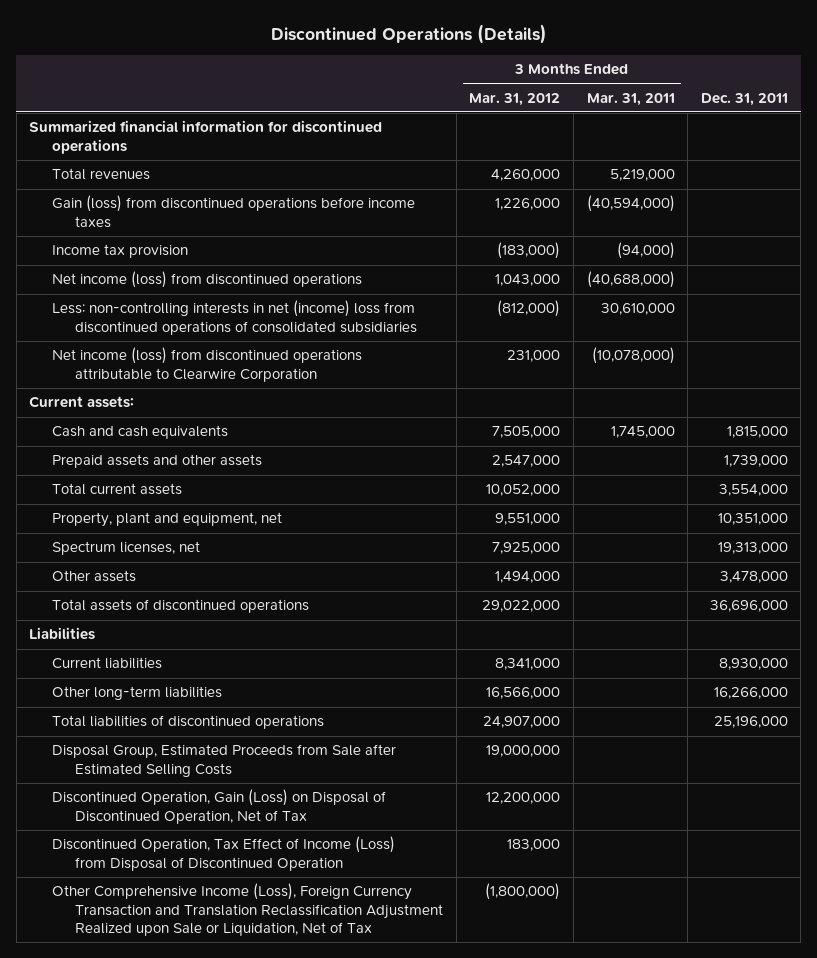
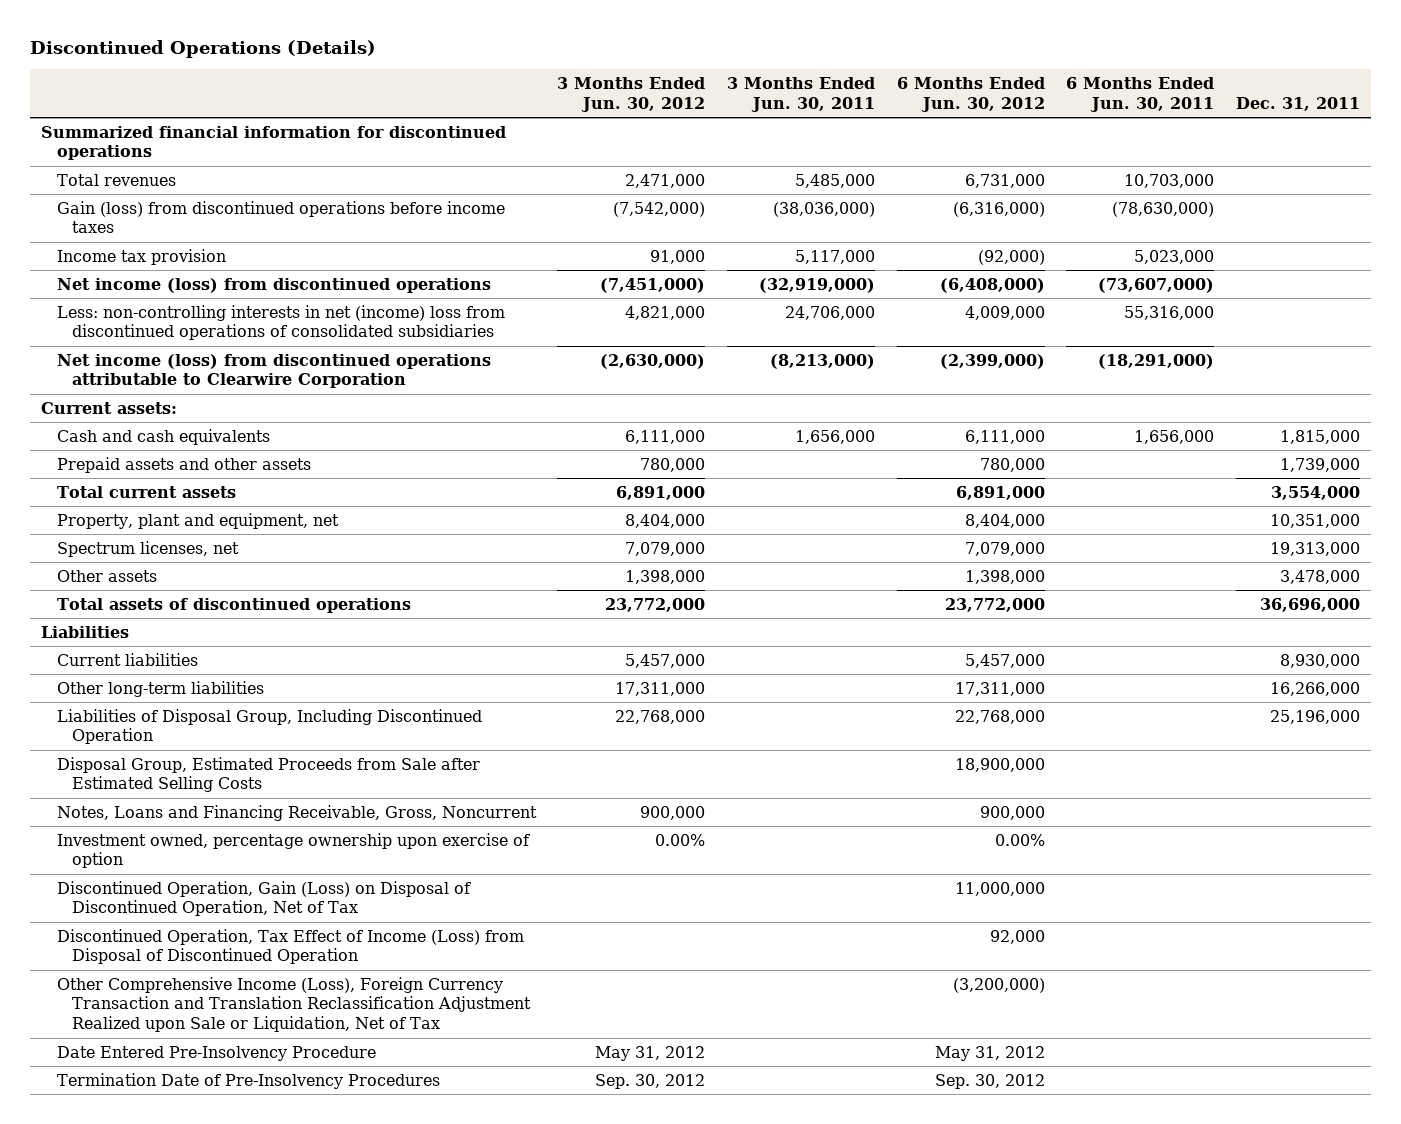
- | 3 Months Ended Mar. 31, 2012 | 3 Months Ended Mar. 31, 2011 | Dec. 31, 2011
+ | 3 Months Ended Jun. 30, 2012 | 3 Months Ended Jun. 30, 2011 | 6 Months Ended Jun. 30, 2012 | 6 Months Ended Jun. 30, 2011 | Dec. 31, 2011
- Total liabilities of discontinued operations | 24,907,000 | | 25,196,000
+ Liabilities of Disposal Group, Including Discontinued Operation | 22,768,000 | | 22,768,000 | | 25,196,000
+ Notes, Loans and Financing Receivable, Gross, Noncurrent | 900,000 | | 900,000 | |
+ Investment owned, percentage ownership upon exercise of option | 0.00% | | 0.00% | |
+ Date Entered Pre-Insolvency Procedure | May 31, 2012 | | May 31, 2012 | |
+ Termination Date of Pre-Insolvency Procedures | Sep. 30, 2012 | | Sep. 30, 2012 | |

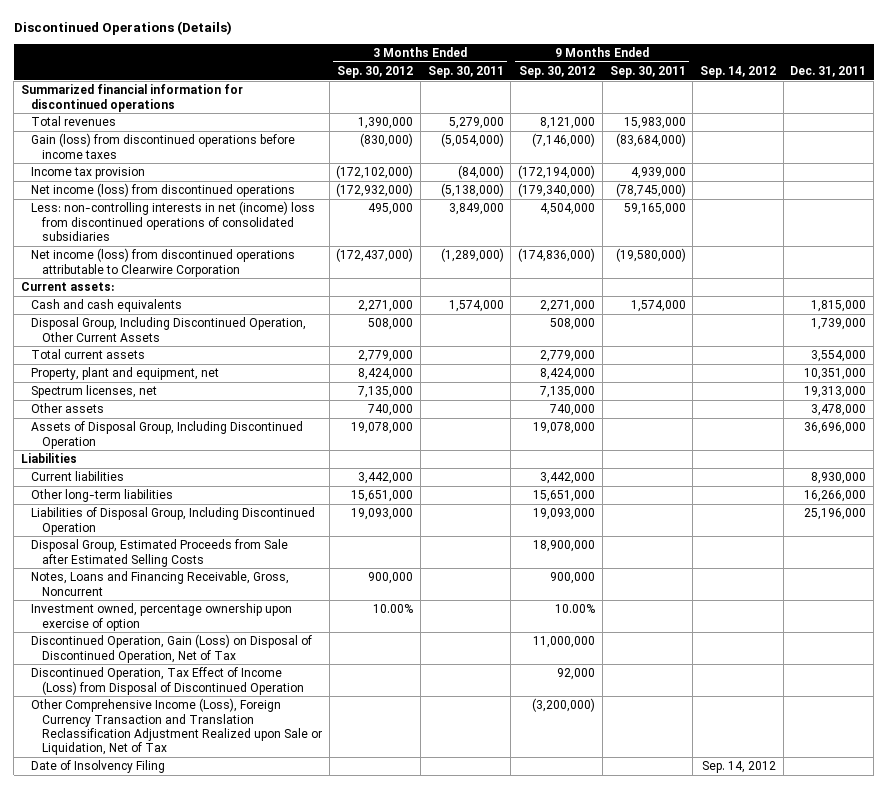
- | 3 Months Ended Jun. 30, 2012 | 3 Months Ended Jun. 30, 2011 | 6 Months Ended Jun. 30, 2012 | 6 Months Ended Jun. 30, 2011 | Dec. 31, 2011
+ | 3 Months Ended Sep. 30, 2012 | 3 Months Ended Sep. 30, 2011 | 9 Months Ended Sep. 30, 2012 | 9 Months Ended Sep. 30, 2011 | Sep. 14, 2012 | Dec. 31, 2011
- Prepaid assets and other assets | 780,000 | | 780,000 | | 1,739,000
+ Disposal Group, Including Discontinued Operation, Other Current Assets | 508,000 | | 508,000 | | | 1,739,000
- Total assets of discontinued operations | 23,772,000 | | 23,772,000 | | 36,696,000
+ Assets of Disposal Group, Including Discontinued Operation | 19,078,000 | | 19,078,000 | | | 36,696,000
- Date Entered Pre-Insolvency Procedure | May 31, 2012 | | May 31, 2012 | |
- Termination Date of Pre-Insolvency Procedures | Sep. 30, 2012 | | Sep. 30, 2012 | |
+ Date of Insolvency Filing | | | | | Sep. 14, 2012 |

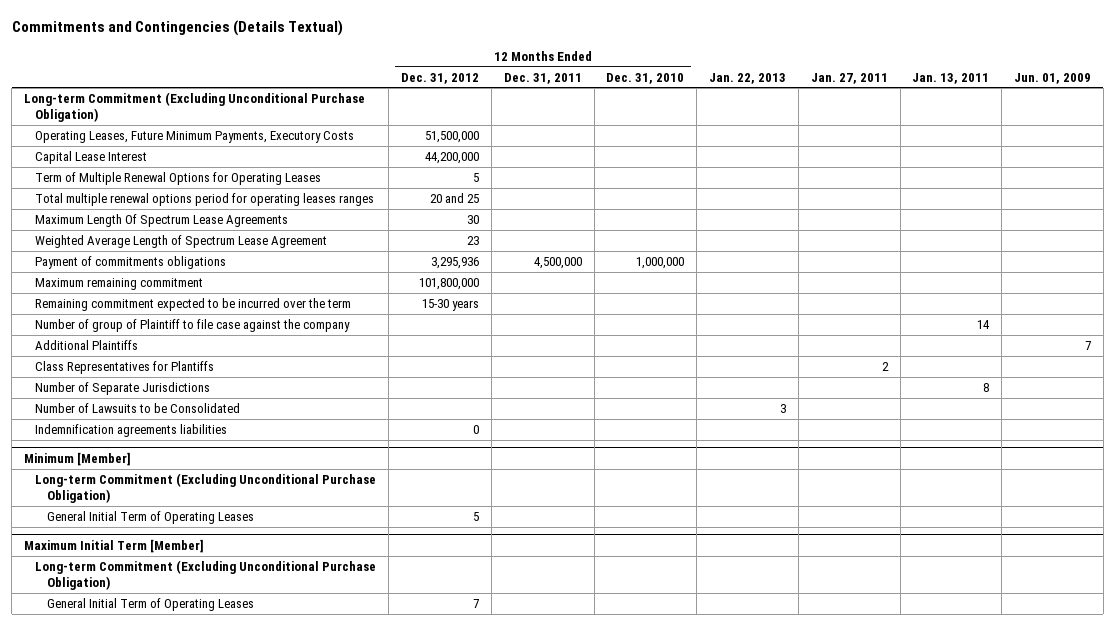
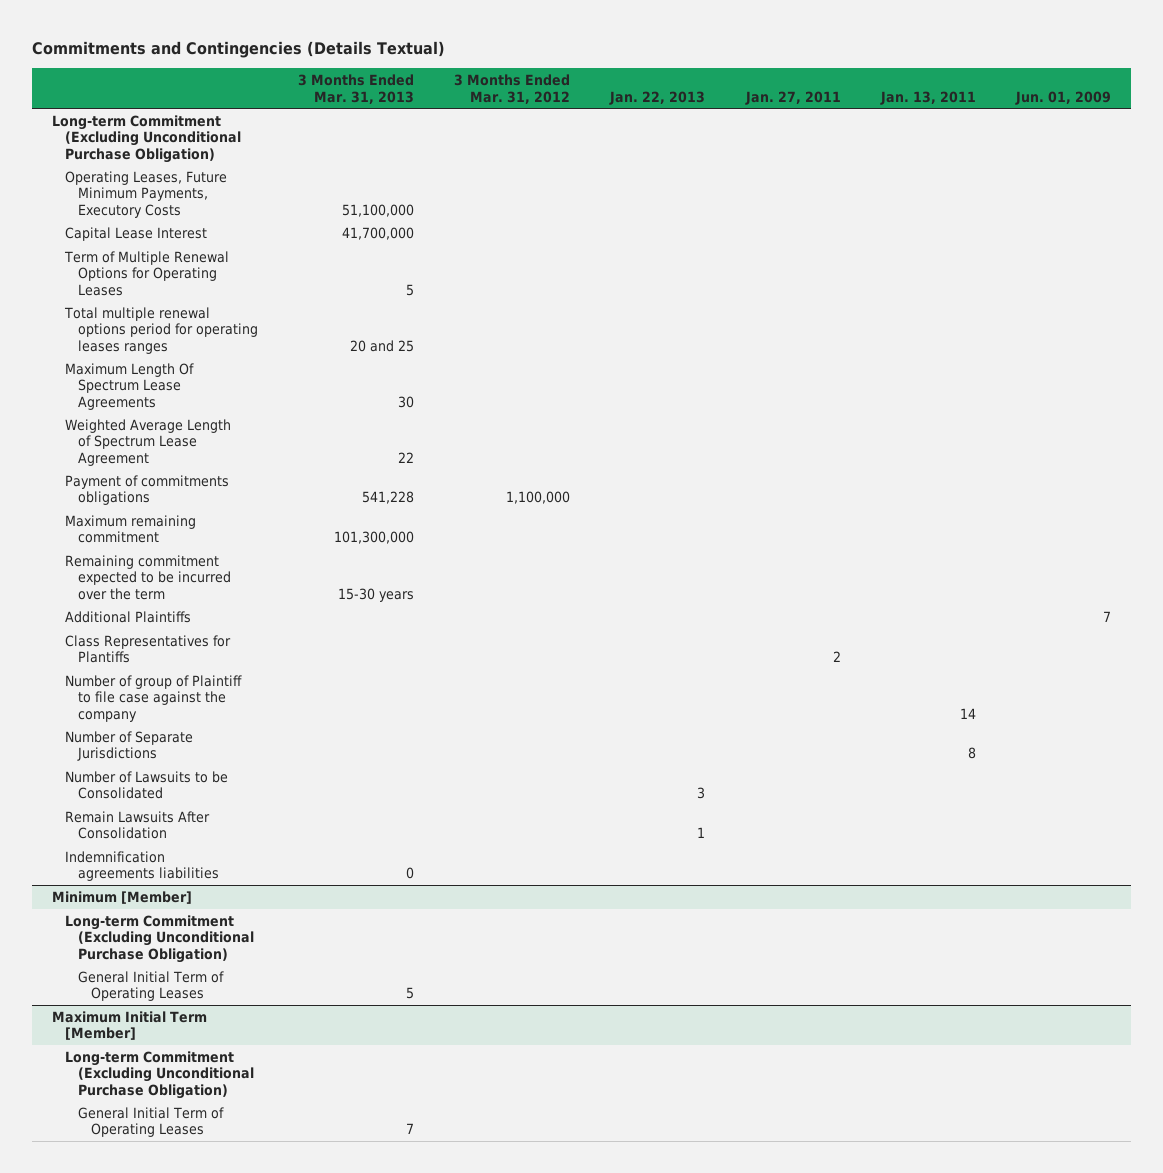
- | 12 Months Ended Dec. 31, 2012 | 12 Months Ended Dec. 31, 2011 | 12 Months Ended Dec. 31, 2010 | Jan. 22, 2013 | Jan. 27, 2011 | Jan. 13, 2011 | Jun. 01, 2009
+ | 3 Months Ended Mar. 31, 2013 | 3 Months Ended Mar. 31, 2012 | Jan. 22, 2013 | Jan. 27, 2011 | Jan. 13, 2011 | Jun. 01, 2009
moved down: Number of group of Plaintiff to file case against the company | | | | | 14 |
+ Remain Lawsuits After Consolidation | | | 1 | | |

